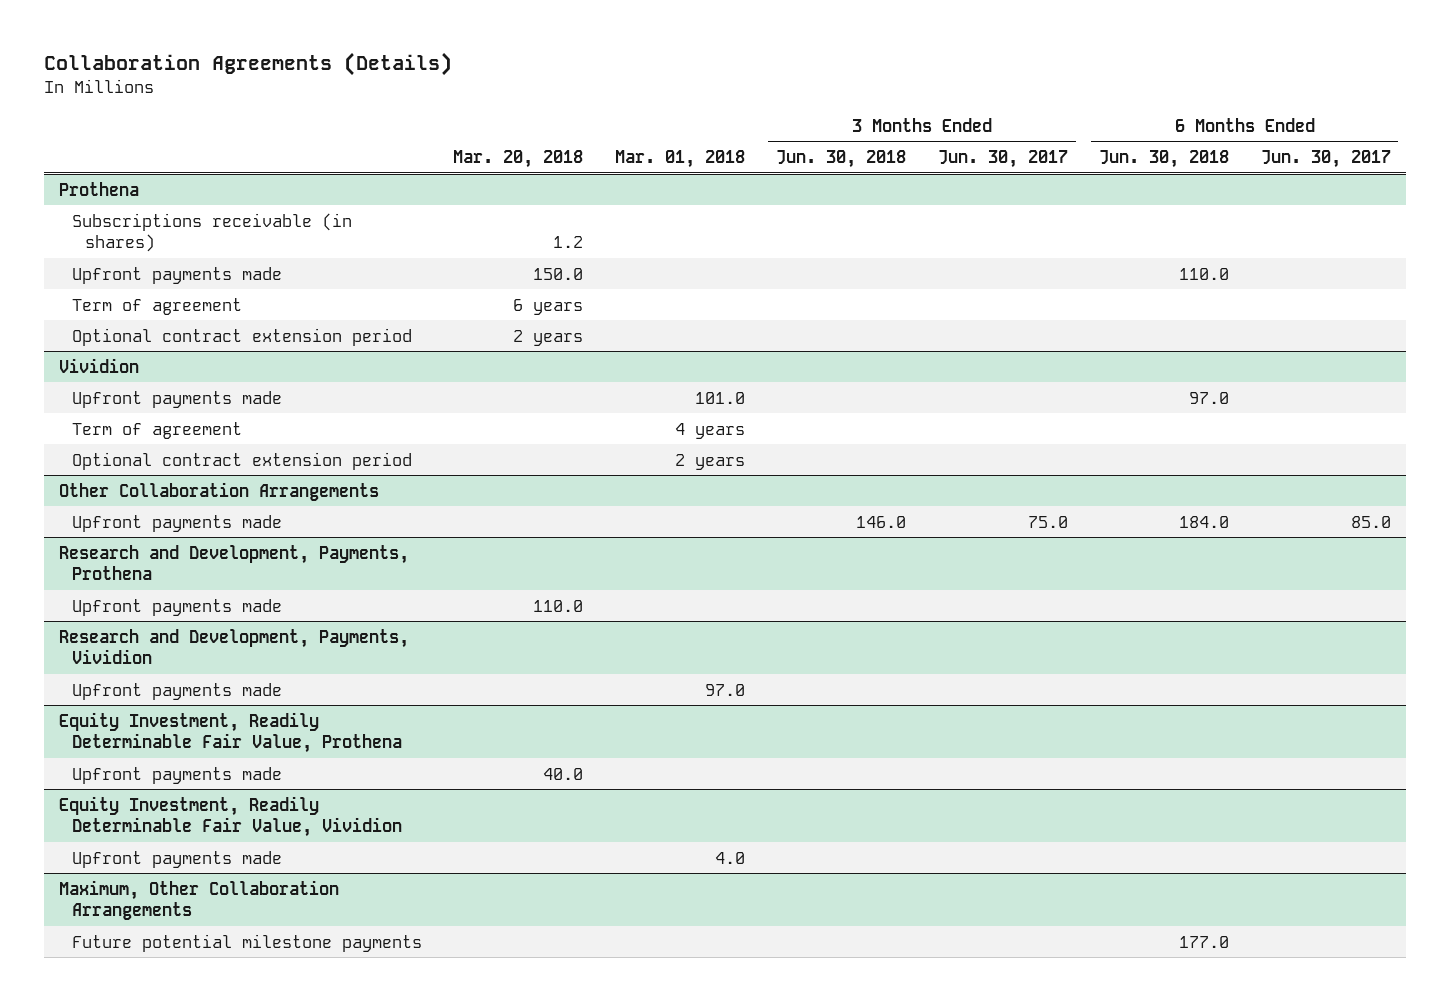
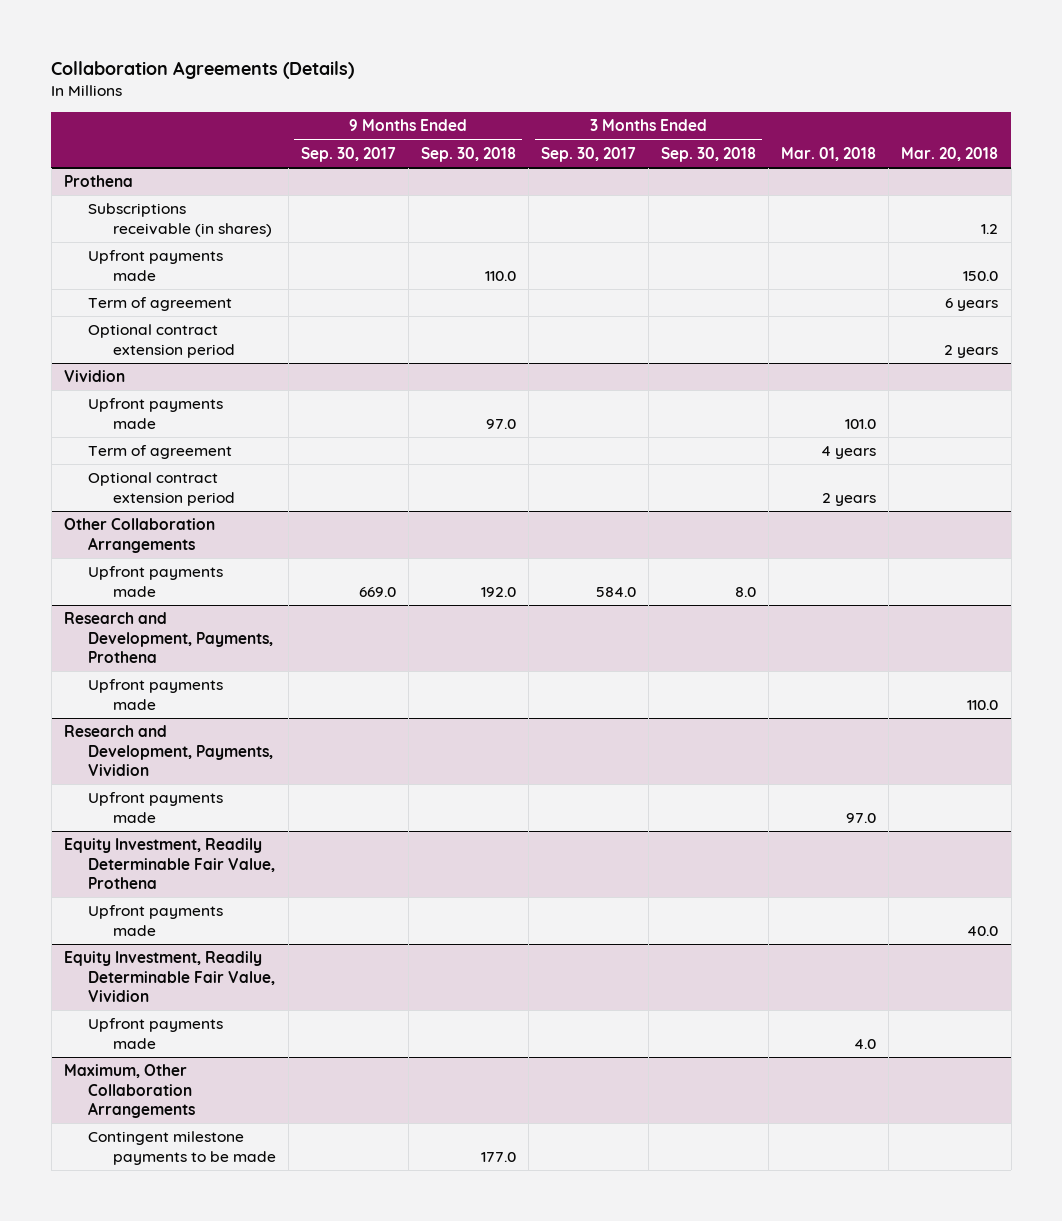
- | Mar. 20, 2018 | Mar. 01, 2018 | 3 Months Ended Jun. 30, 2018 | 3 Months Ended Jun. 30, 2017 | 6 Months Ended Jun. 30, 2018 | 6 Months Ended Jun. 30, 2017
+ | 9 Months Ended Sep. 30, 2017 | 9 Months Ended Sep. 30, 2018 | 3 Months Ended Sep. 30, 2017 | 3 Months Ended Sep. 30, 2018 | Mar. 01, 2018 | Mar. 20, 2018
@ Maximum, Other Collaboration Arrangements
- Future potential milestone payments | | | | | 177.0 |
+ Contingent milestone payments to be made | | 177.0 | | | |

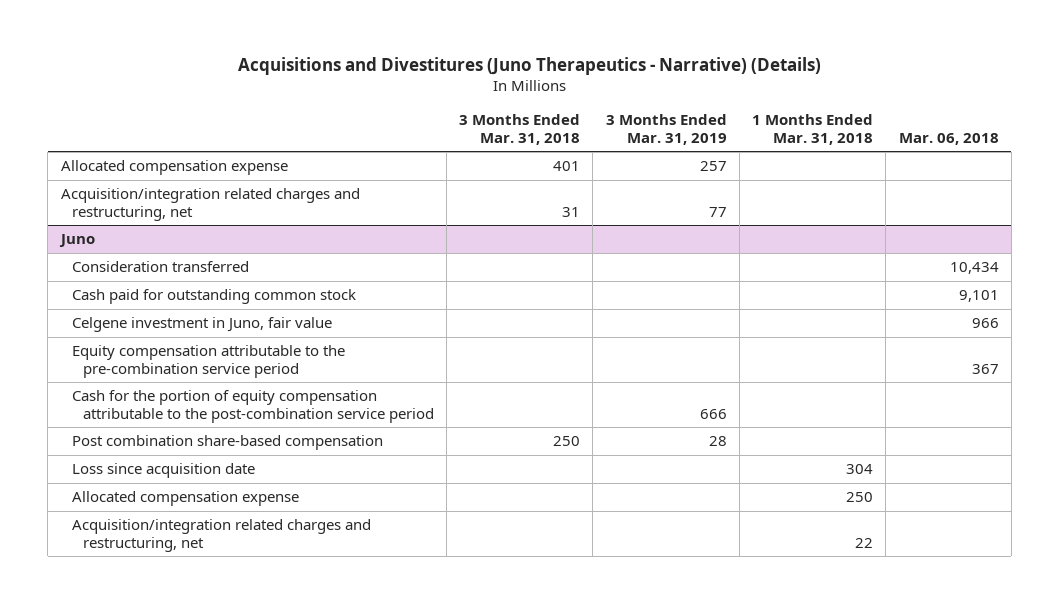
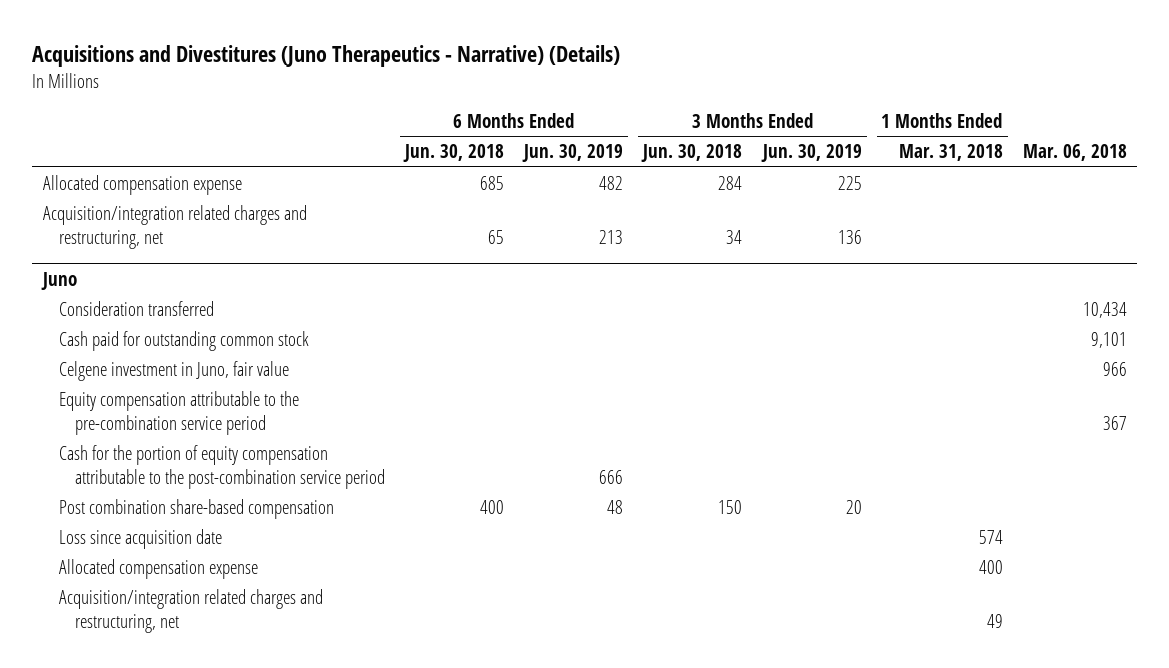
- | 3 Months Ended Mar. 31, 2018 | 3 Months Ended Mar. 31, 2019 | 1 Months Ended Mar. 31, 2018 | Mar. 06, 2018
+ | 6 Months Ended Jun. 30, 2018 | 6 Months Ended Jun. 30, 2019 | 3 Months Ended Jun. 30, 2018 | 3 Months Ended Jun. 30, 2019 | 1 Months Ended Mar. 31, 2018 | Mar. 06, 2018
@ Juno
- Loss since acquisition date | | | 304 |
- Allocated compensation expense | | | 250 |
- Acquisition/integration related charges and restructuring, net | | | 22 |
+ Loss since acquisition date | | | | | 574 |
+ Allocated compensation expense | | | | | 400 |
+ Acquisition/integration related charges and restructuring, net | | | | | 49 |

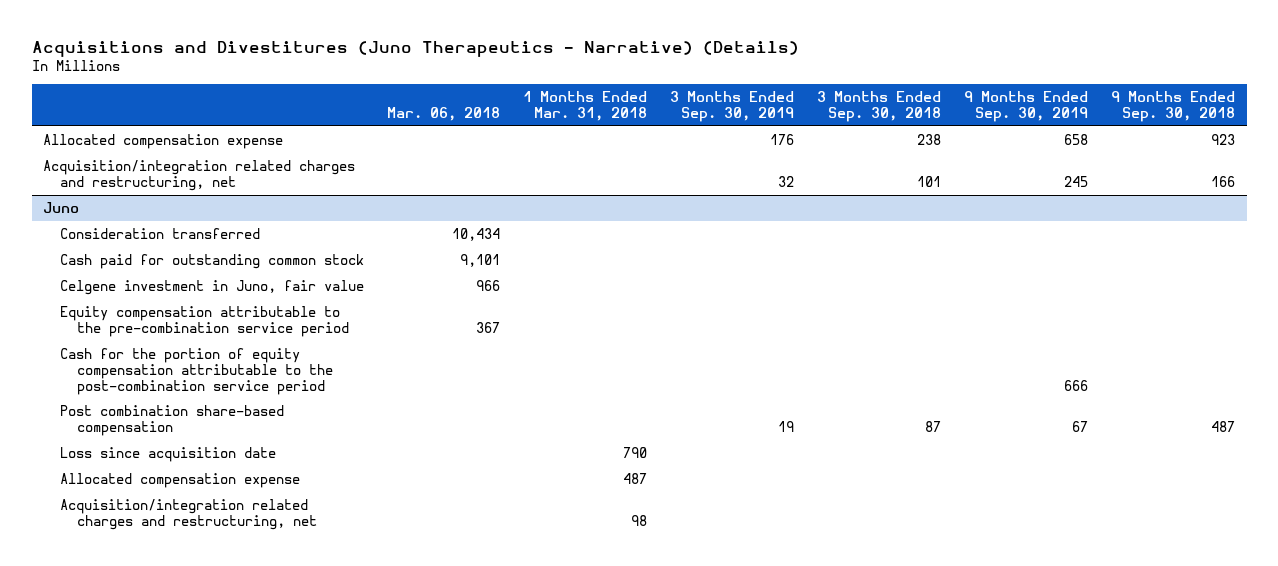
- | 6 Months Ended Jun. 30, 2018 | 6 Months Ended Jun. 30, 2019 | 3 Months Ended Jun. 30, 2018 | 3 Months Ended Jun. 30, 2019 | 1 Months Ended Mar. 31, 2018 | Mar. 06, 2018
+ | Mar. 06, 2018 | 1 Months Ended Mar. 31, 2018 | 3 Months Ended Sep. 30, 2019 | 3 Months Ended Sep. 30, 2018 | 9 Months Ended Sep. 30, 2019 | 9 Months Ended Sep. 30, 2018
@ Juno
- Loss since acquisition date | | | | | 574 |
- Allocated compensation expense | | | | | 400 |
- Acquisition/integration related charges and restructuring, net | | | | | 49 |
+ Loss since acquisition date | | 790 | | | |
+ Allocated compensation expense | | 487 | | | |
+ Acquisition/integration related charges and restructuring, net | | 98 | | | |

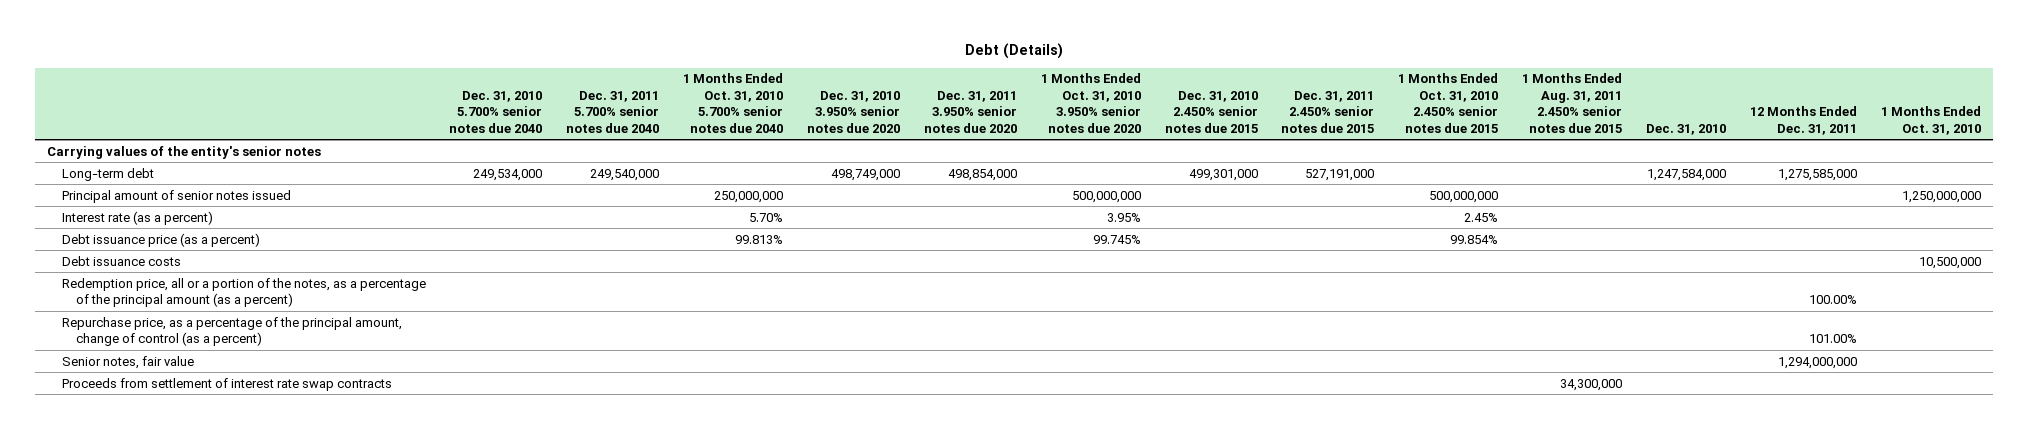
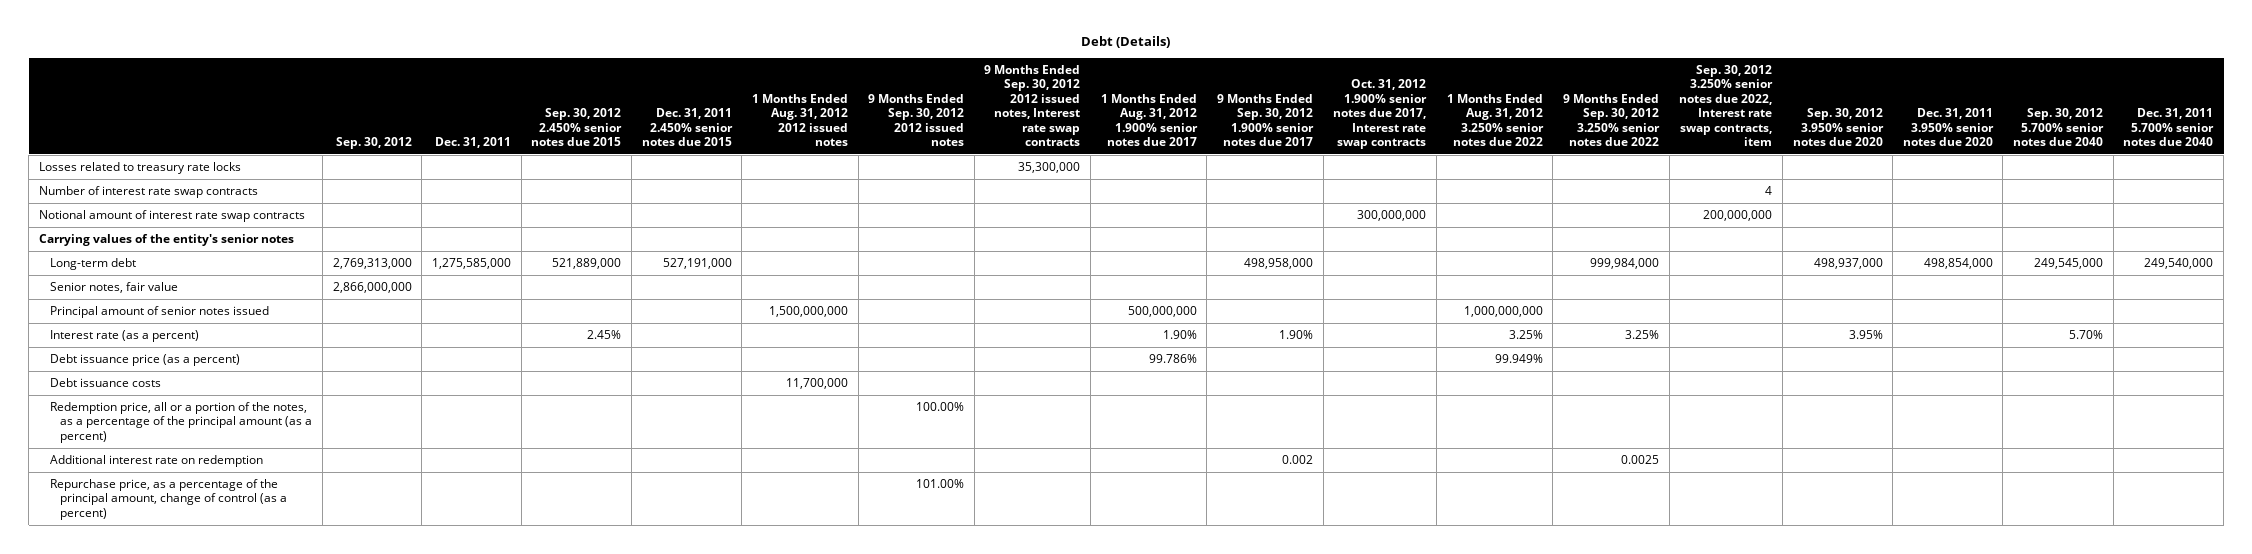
- | Dec. 31, 2010 5.700% senior notes due 2040 | Dec. 31, 2011 5.700% senior notes due 2040 | 1 Months Ended Oct. 31, 2010 5.700% senior notes due 2040 | Dec. 31, 2010 3.950% senior notes due 2020 | Dec. 31, 2011 3.950% senior notes due 2020 | 1 Months Ended Oct. 31, 2010 3.950% senior notes due 2020 | Dec. 31, 2010 2.450% senior notes due 2015 | Dec. 31, 2011 2.450% senior notes due 2015 | 1 Months Ended Oct. 31, 2010 2.450% senior notes due 2015 | 1 Months Ended Aug. 31, 2011 2.450% senior notes due 2015 | Dec. 31, 2010 | 12 Months Ended Dec. 31, 2011 | 1 Months Ended Oct. 31, 2010
+ | Sep. 30, 2012 | Dec. 31, 2011 | Sep. 30, 2012 2.450% senior notes due 2015 | Dec. 31, 2011 2.450% senior notes due 2015 | 1 Months Ended Aug. 31, 2012 2012 issued notes | 9 Months Ended Sep. 30, 2012 2012 issued notes | 9 Months Ended Sep. 30, 2012 2012 issued notes, Interest rate swap contracts | 1 Months Ended Aug. 31, 2012 1.900% senior notes due 2017 | 9 Months Ended Sep. 30, 2012 1.900% senior notes due 2017 | Oct. 31, 2012 1.900% senior notes due 2017, Interest rate swap contracts | 1 Months Ended Aug. 31, 2012 3.250% senior notes due 2022 | 9 Months Ended Sep. 30, 2012 3.250% senior notes due 2022 | Sep. 30, 2012 3.250% senior notes due 2022, Interest rate swap contracts, item | Sep. 30, 2012 3.950% senior notes due 2020 | Dec. 31, 2011 3.950% senior notes due 2020 | Sep. 30, 2012 5.700% senior notes due 2040 | Dec. 31, 2011 5.700% senior notes due 2040
+ Losses related to treasury rate locks | | | | | | | 35,300,000 | | | | | | | | | |
+ Number of interest rate swap contracts | | | | | | | | | | | | | 4 | | | |
+ Notional amount of interest rate swap contracts | | | | | | | | | | 300,000,000 | | | 200,000,000 | | | |
moved up: Senior notes, fair value | 2,866,000,000 | | | | | | | | | | | | | | | |
+ Additional interest rate on redemption | | | | | | | | | 0.002 | | | 0.0025 | | | | |
- Proceeds from settlement of interest rate swap contracts | | | | | | | | | | 34,300,000 | | |

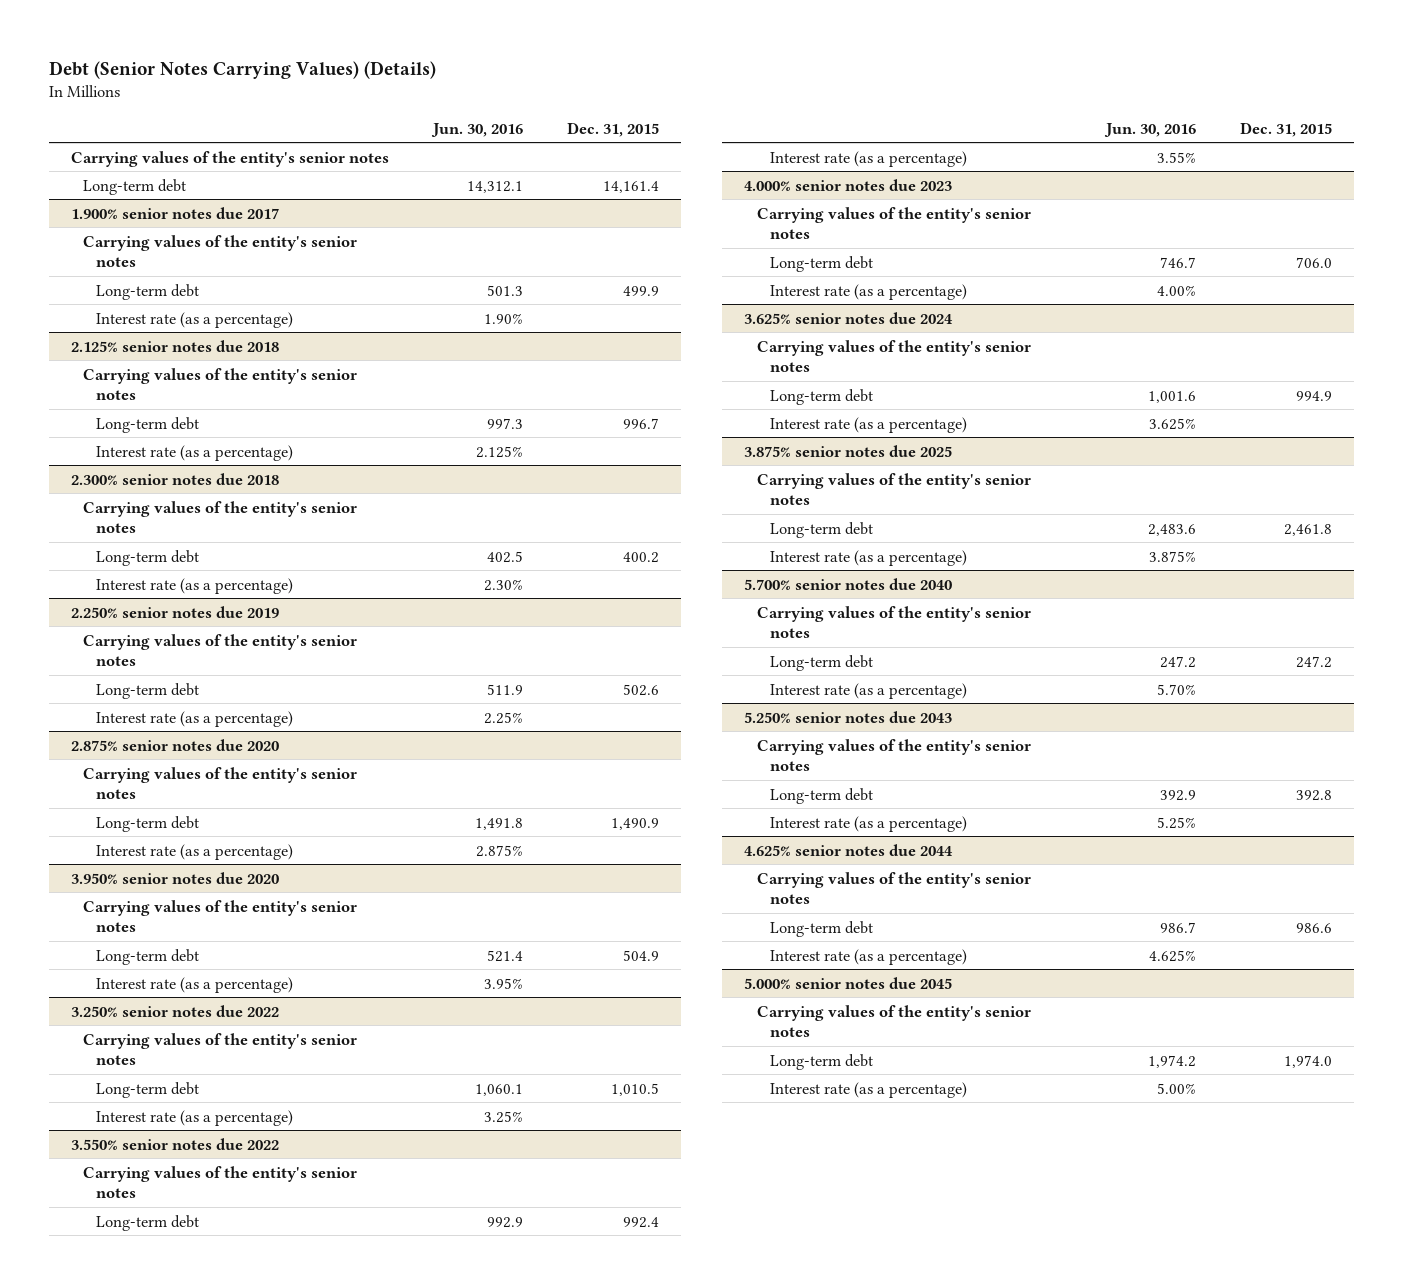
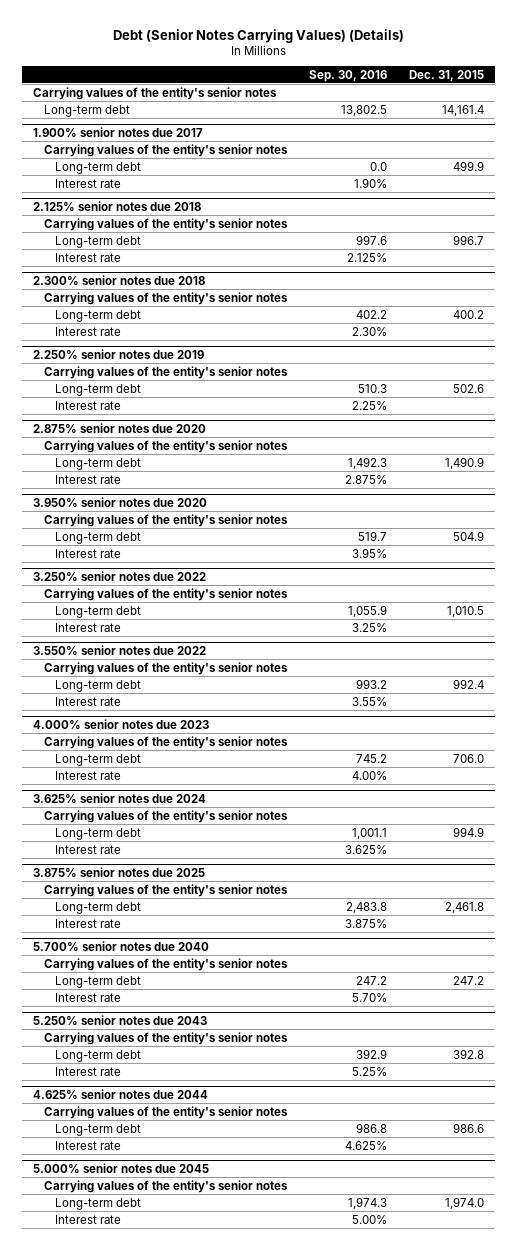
- | Jun. 30, 2016 | Dec. 31, 2015
+ | Sep. 30, 2016 | Dec. 31, 2015
@ 1.900% senior notes due 2017
- Interest rate (as a percentage) | 1.90% |
+ Interest rate | 1.90% |
@ 2.125% senior notes due 2018
- Interest rate (as a percentage) | 2.125% |
+ Interest rate | 2.125% |
@ 2.300% senior notes due 2018
- Interest rate (as a percentage) | 2.30% |
+ Interest rate | 2.30% |
@ 2.250% senior notes due 2019
- Interest rate (as a percentage) | 2.25% |
+ Interest rate | 2.25% |
@ 2.875% senior notes due 2020
- Interest rate (as a percentage) | 2.875% |
+ Interest rate | 2.875% |
@ 3.950% senior notes due 2020
- Interest rate (as a percentage) | 3.95% |
+ Interest rate | 3.95% |
@ 3.250% senior notes due 2022
- Interest rate (as a percentage) | 3.25% |
+ Interest rate | 3.25% |
@ 3.550% senior notes due 2022
- Interest rate (as a percentage) | 3.55% |
+ Interest rate | 3.55% |
@ 4.000% senior notes due 2023
- Interest rate (as a percentage) | 4.00% |
+ Interest rate | 4.00% |
@ 3.625% senior notes due 2024
- Interest rate (as a percentage) | 3.625% |
+ Interest rate | 3.625% |
@ 3.875% senior notes due 2025
- Interest rate (as a percentage) | 3.875% |
+ Interest rate | 3.875% |
@ 5.700% senior notes due 2040
- Interest rate (as a percentage) | 5.70% |
+ Interest rate | 5.70% |
@ 5.250% senior notes due 2043
- Interest rate (as a percentage) | 5.25% |
+ Interest rate | 5.25% |
@ 4.625% senior notes due 2044
- Interest rate (as a percentage) | 4.625% |
+ Interest rate | 4.625% |
@ 5.000% senior notes due 2045
- Interest rate (as a percentage) | 5.00% |
+ Interest rate | 5.00% |

